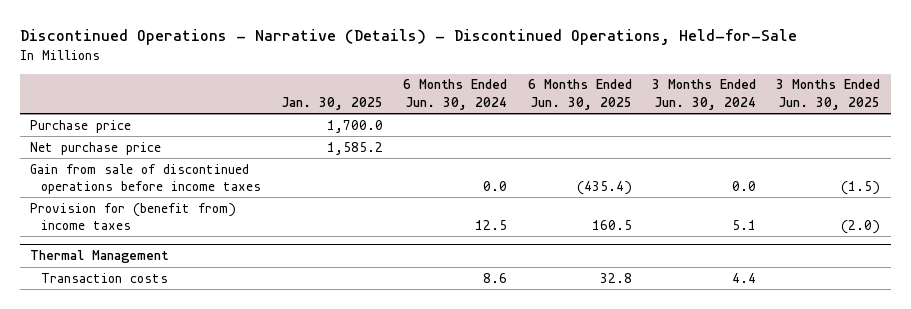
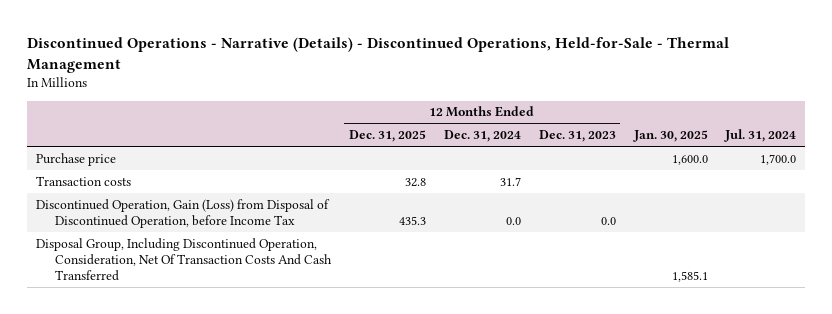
- Discontinued Operations - Narrative (Details) - Discontinued Operations, Held-for-Sale
+ Discontinued Operations - Narrative (Details) - Discontinued Operations, Held-for-Sale - Thermal Management
- | Jan. 30, 2025 | 6 Months Ended Jun. 30, 2024 | 6 Months Ended Jun. 30, 2025 | 3 Months Ended Jun. 30, 2024 | 3 Months Ended Jun. 30, 2025
+ | 12 Months Ended Dec. 31, 2025 | 12 Months Ended Dec. 31, 2024 | 12 Months Ended Dec. 31, 2023 | Jan. 30, 2025 | Jul. 31, 2024
- Purchase price | 1,700.0 | | | |
- Net purchase price | 1,585.2 | | | |
- Gain from sale of discontinued operations before income taxes | | 0.0 | (435.4) | 0.0 | (1.5)
- Provision for (benefit from) income taxes | | 12.5 | 160.5 | 5.1 | (2.0)
- Thermal Management
- Transaction costs | | 8.6 | 32.8 | 4.4 |
+ Purchase price | | | | 1,600.0 | 1,700.0
+ Transaction costs | 32.8 | 31.7 | | |
+ Discontinued Operation, Gain (Loss) from Disposal of Discontinued Operation, before Income Tax | 435.3 | 0.0 | 0.0 | |
+ Disposal Group, Including Discontinued Operation, Consideration, Net Of Transaction Costs And Cash Transferred | | | | 1,585.1 |

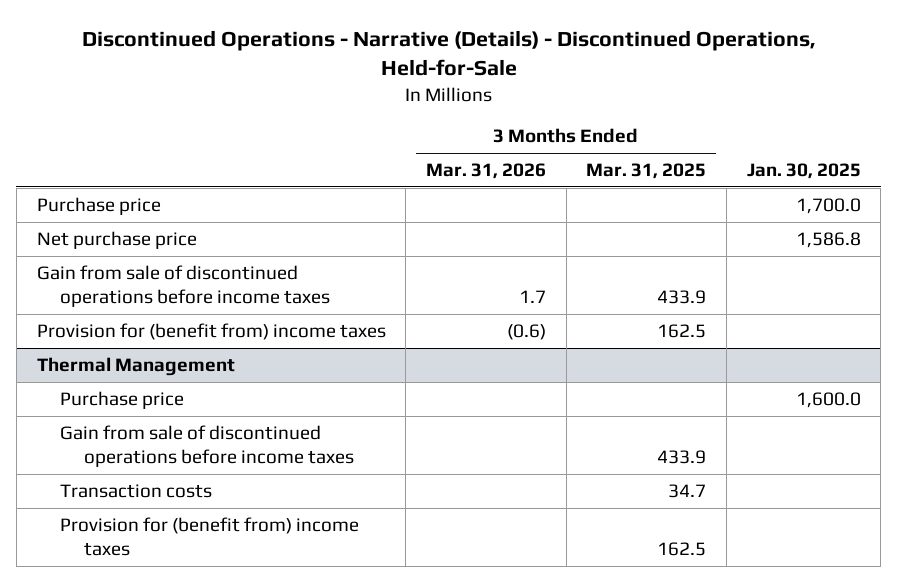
- Discontinued Operations - Narrative (Details) - Discontinued Operations, Held-for-Sale - Thermal Management
+ Discontinued Operations - Narrative (Details) - Discontinued Operations, Held-for-Sale
- | 12 Months Ended Dec. 31, 2025 | 12 Months Ended Dec. 31, 2024 | 12 Months Ended Dec. 31, 2023 | Jan. 30, 2025 | Jul. 31, 2024
+ | 3 Months Ended Mar. 31, 2026 | 3 Months Ended Mar. 31, 2025 | Jan. 30, 2025
- Purchase price | | | | 1,600.0 | 1,700.0
- Transaction costs | 32.8 | 31.7 | | |
- Discontinued Operation, Gain (Loss) from Disposal of Discontinued Operation, before Income Tax | 435.3 | 0.0 | 0.0 | |
- Disposal Group, Including Discontinued Operation, Consideration, Net Of Transaction Costs And Cash Transferred | | | | 1,585.1 |
+ Purchase price | | | 1,700.0
+ Net purchase price | | | 1,586.8
+ Gain from sale of discontinued operations before income taxes | 1.7 | 433.9 |
+ Provision for (benefit from) income taxes | (0.6) | 162.5 |
+ Thermal Management
+ Purchase price | | | 1,600.0
+ Gain from sale of discontinued operations before income taxes | | 433.9 |
+ Transaction costs | | 34.7 |
+ Provision for (benefit from) income taxes | | 162.5 |

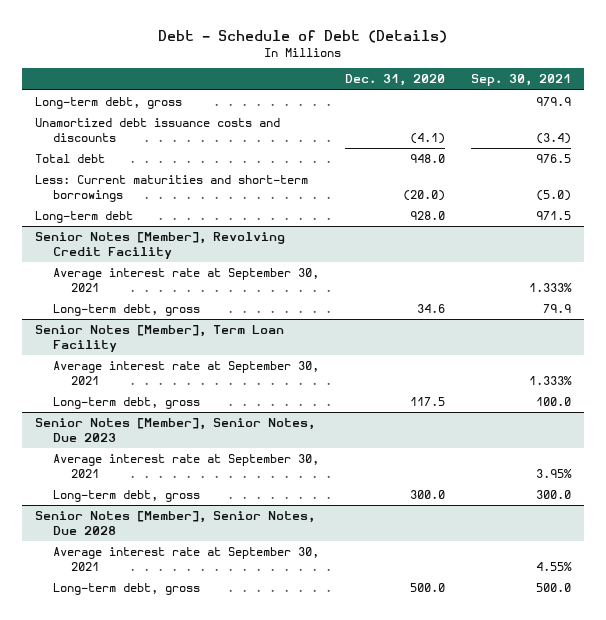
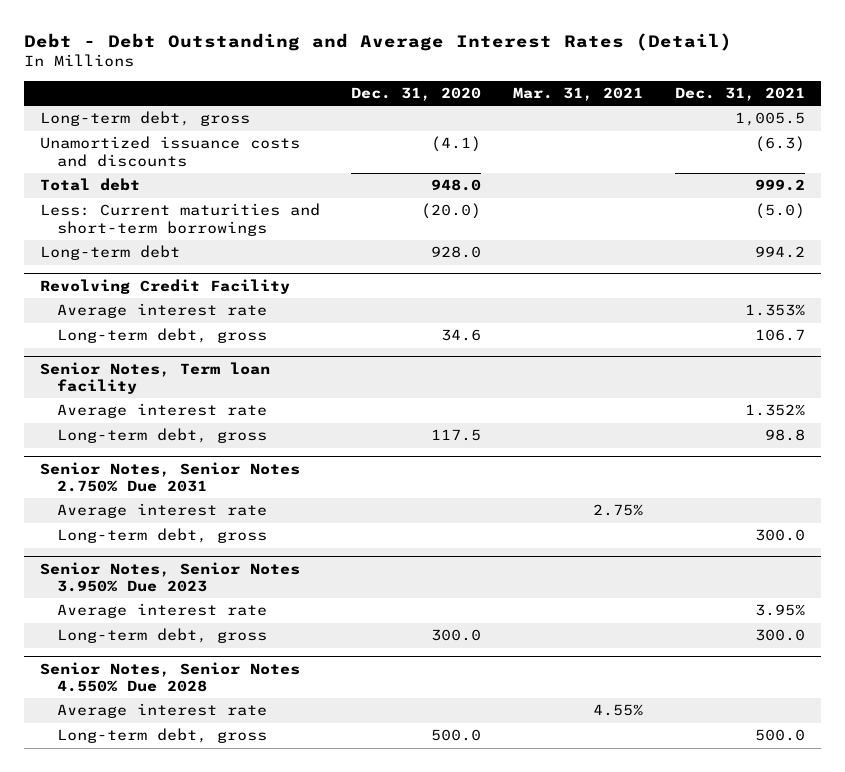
- Debt - Schedule of Debt (Details)
+ Debt - Debt Outstanding and Average Interest Rates (Detail)
- | Dec. 31, 2020 | Sep. 30, 2021
+ | Dec. 31, 2020 | Mar. 31, 2021 | Dec. 31, 2021
- Unamortized debt issuance costs and discounts | (4.1) | (3.4)
+ Unamortized issuance costs and discounts | (4.1) | | (6.3)
- Senior Notes [Member], Revolving Credit Facility
- Average interest rate at September 30, 2021 | | 1.333%
+ Revolving Credit Facility
+ Average interest rate | | | 1.353%
- Senior Notes [Member], Term Loan Facility
- Average interest rate at September 30, 2021 | | 1.333%
+ Senior Notes, Term loan facility
+ Average interest rate | | | 1.352%
- Senior Notes [Member], Senior Notes, Due 2023
- Average interest rate at September 30, 2021 | | 3.95%
+ Senior Notes, Senior Notes 2.750% Due 2031
+ Average interest rate | | 2.75% |
+ Long-term debt, gross | | | 300.0
+ Senior Notes, Senior Notes 3.950% Due 2023
+ Average interest rate | | | 3.95%
- Senior Notes [Member], Senior Notes, Due 2028
- Average interest rate at September 30, 2021 | | 4.55%
+ Senior Notes, Senior Notes 4.550% Due 2028
+ Average interest rate | | 4.55% |

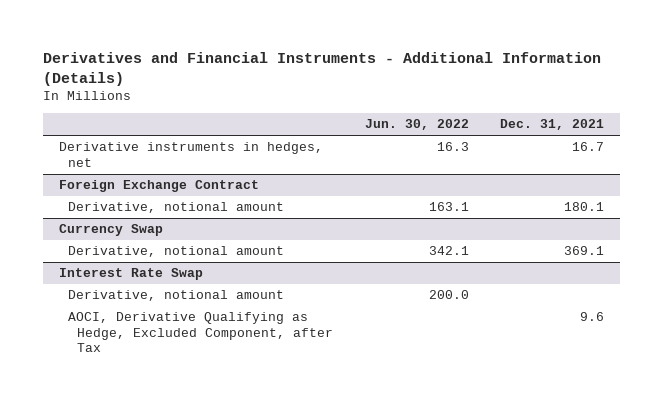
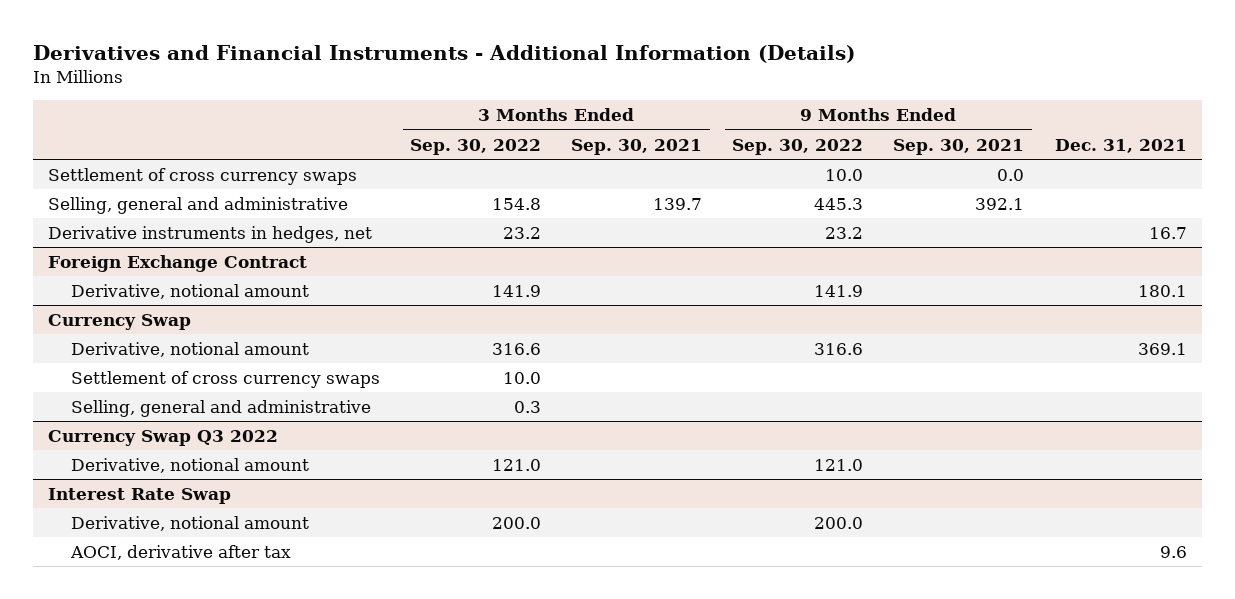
- | Jun. 30, 2022 | Dec. 31, 2021
+ | 3 Months Ended Sep. 30, 2022 | 3 Months Ended Sep. 30, 2021 | 9 Months Ended Sep. 30, 2022 | 9 Months Ended Sep. 30, 2021 | Dec. 31, 2021
+ Settlement of cross currency swaps | | | 10.0 | 0.0 |
+ Selling, general and administrative | 154.8 | 139.7 | 445.3 | 392.1 |
@ Currency Swap
+ Settlement of cross currency swaps | 10.0 | | | |
+ Selling, general and administrative | 0.3 | | | |
+ Currency Swap Q3 2022
+ Derivative, notional amount | 121.0 | | 121.0 | |
@ Interest Rate Swap
- AOCI, Derivative Qualifying as Hedge, Excluded Component, after Tax | | 9.6
+ AOCI, derivative after tax | | | | | 9.6

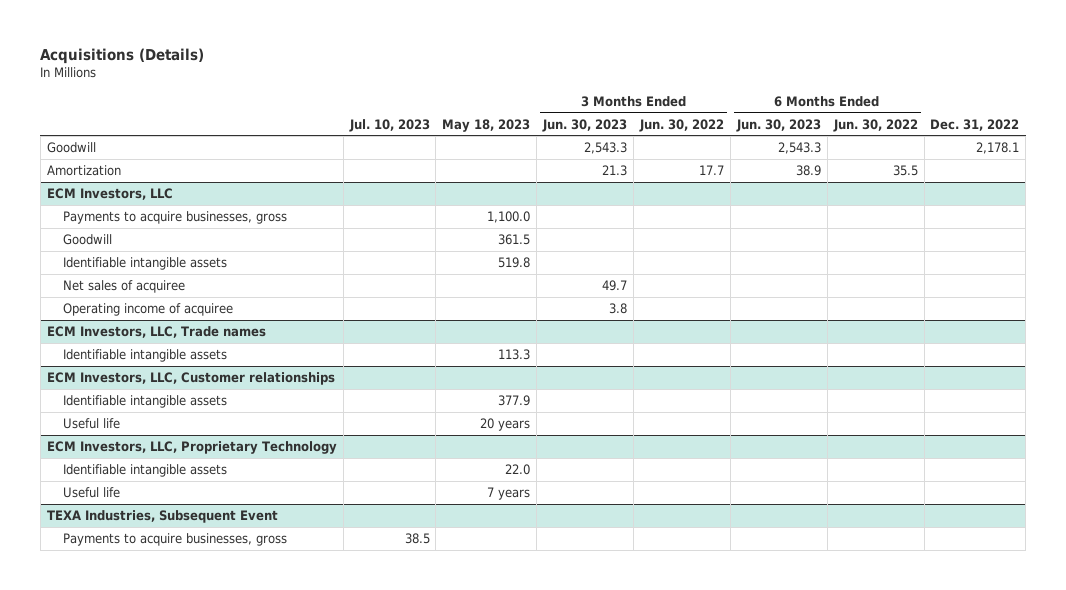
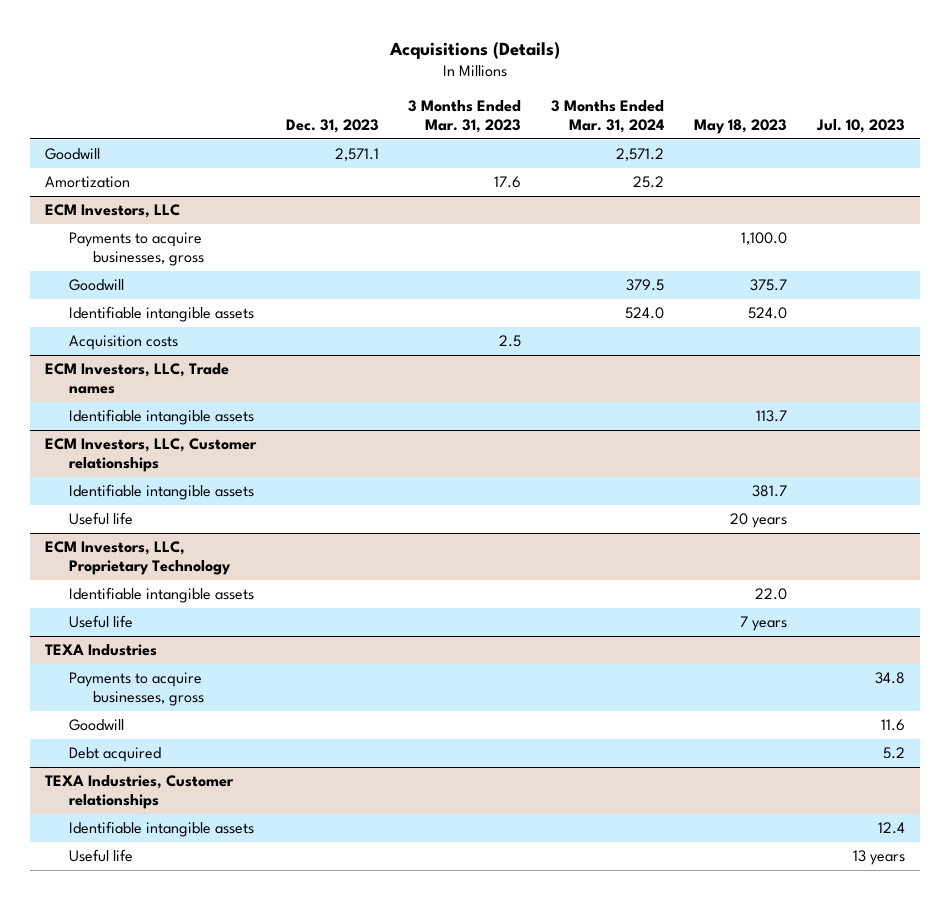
- | Jul. 10, 2023 | May 18, 2023 | 3 Months Ended Jun. 30, 2023 | 3 Months Ended Jun. 30, 2022 | 6 Months Ended Jun. 30, 2023 | 6 Months Ended Jun. 30, 2022 | Dec. 31, 2022
+ | Dec. 31, 2023 | 3 Months Ended Mar. 31, 2023 | 3 Months Ended Mar. 31, 2024 | May 18, 2023 | Jul. 10, 2023
@ ECM Investors, LLC
- Goodwill | | 361.5 | | | | |
- Identifiable intangible assets | | 519.8 | | | | |
- Net sales of acquiree | | | 49.7 | | | |
- Operating income of acquiree | | | 3.8 | | | |
+ Goodwill | | | 379.5 | 375.7 |
+ Identifiable intangible assets | | | 524.0 | 524.0 |
+ Acquisition costs | | 2.5 | | |
@ ECM Investors, LLC, Trade names
- Identifiable intangible assets | | 113.3 | | | | |
+ Identifiable intangible assets | | | | 113.7 |
@ ECM Investors, LLC, Customer relationships
- Identifiable intangible assets | | 377.9 | | | | |
+ Identifiable intangible assets | | | | 381.7 |
- TEXA Industries, Subsequent Event
- Payments to acquire businesses, gross | 38.5 | | | | | |
+ TEXA Industries
+ Payments to acquire businesses, gross | | | | | 34.8
+ Goodwill | | | | | 11.6
+ Debt acquired | | | | | 5.2
+ TEXA Industries, Customer relationships
+ Identifiable intangible assets | | | | | 12.4
+ Useful life | | | | | 13 years

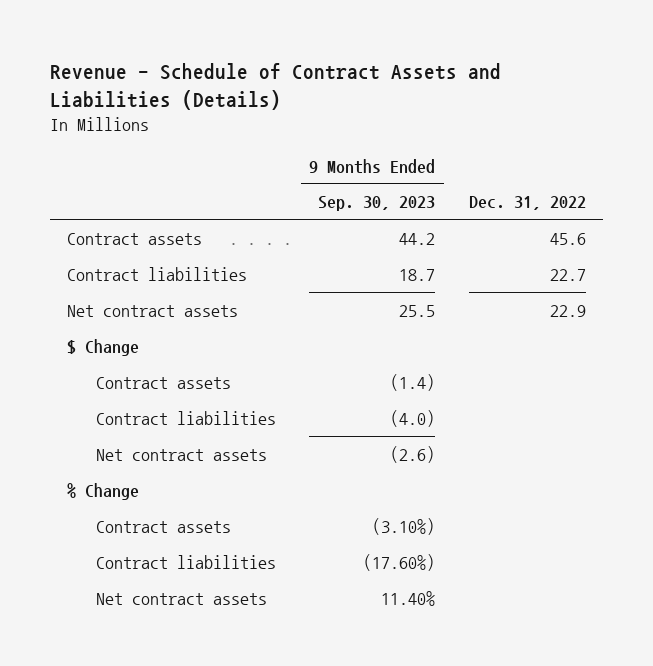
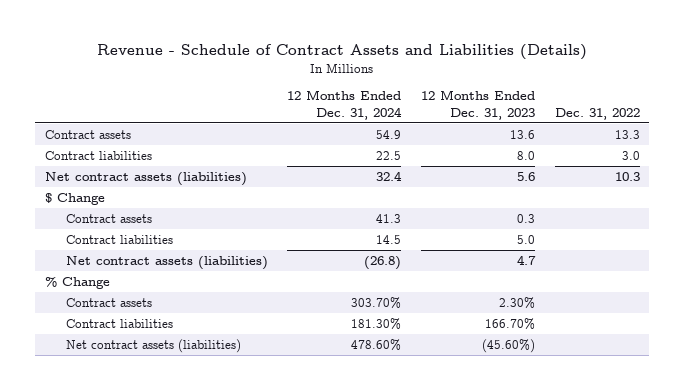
- | 9 Months Ended Sep. 30, 2023 | Dec. 31, 2022
+ | 12 Months Ended Dec. 31, 2024 | 12 Months Ended Dec. 31, 2023 | Dec. 31, 2022
- Contract assets | 44.2 | 45.6
- Contract liabilities | 18.7 | 22.7
- Net contract assets | 25.5 | 22.9
+ Contract assets | 54.9 | 13.6 | 13.3
+ Contract liabilities | 22.5 | 8.0 | 3.0
+ Net contract assets (liabilities) | 32.4 | 5.6 | 10.3
- Net contract assets | (2.6) |
+ Net contract assets (liabilities) | (26.8) | 4.7 |
- Net contract assets | 11.40% |
+ Net contract assets (liabilities) | 478.60% | (45.60%) |

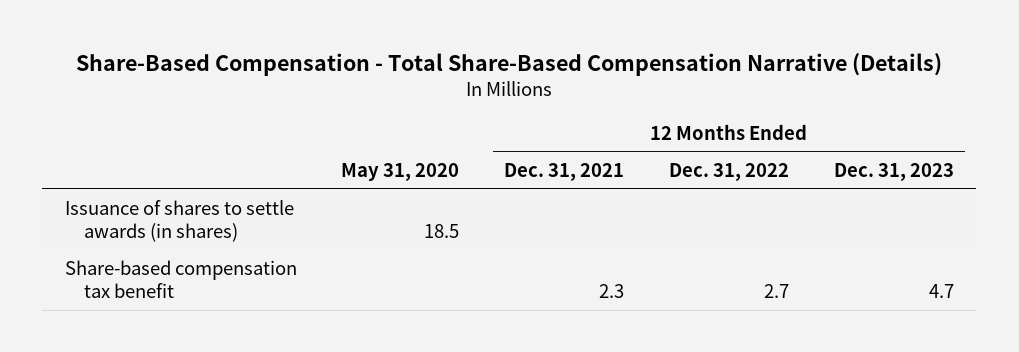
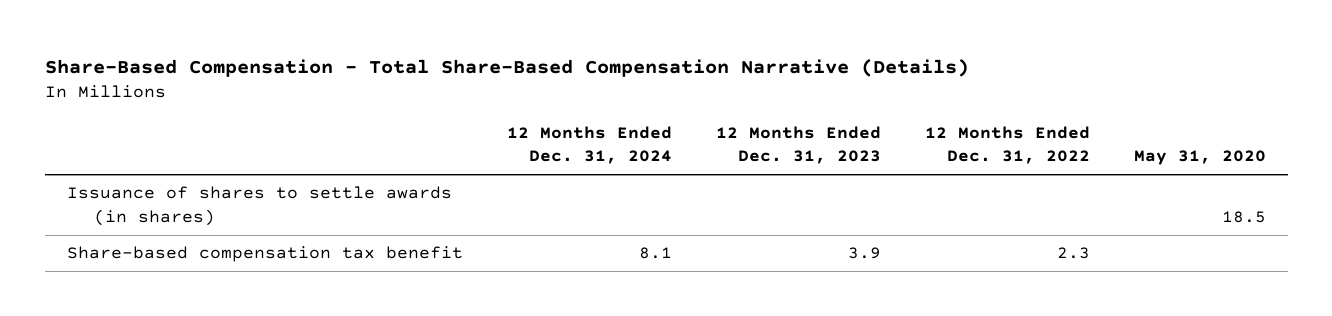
- | May 31, 2020 | 12 Months Ended Dec. 31, 2021 | 12 Months Ended Dec. 31, 2022 | 12 Months Ended Dec. 31, 2023
+ | 12 Months Ended Dec. 31, 2024 | 12 Months Ended Dec. 31, 2023 | 12 Months Ended Dec. 31, 2022 | May 31, 2020
- Share-based compensation tax benefit | | 2.3 | 2.7 | 4.7
+ Share-based compensation tax benefit | 8.1 | 3.9 | 2.3 |

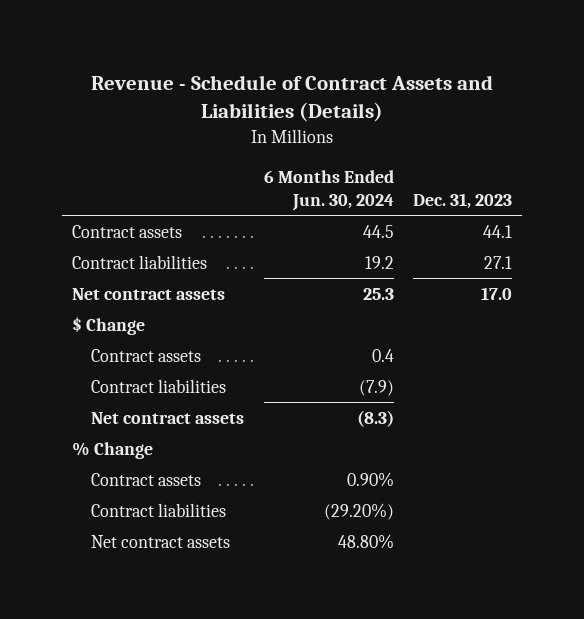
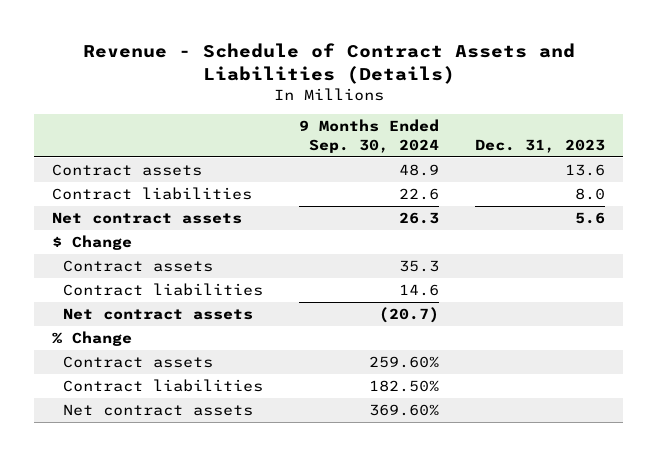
- | 6 Months Ended Jun. 30, 2024 | Dec. 31, 2023
+ | 9 Months Ended Sep. 30, 2024 | Dec. 31, 2023
- Contract assets | 44.5 | 44.1
- Contract liabilities | 19.2 | 27.1
- Net contract assets | 25.3 | 17.0
+ Contract assets | 48.9 | 13.6
+ Contract liabilities | 22.6 | 8.0
+ Net contract assets | 26.3 | 5.6

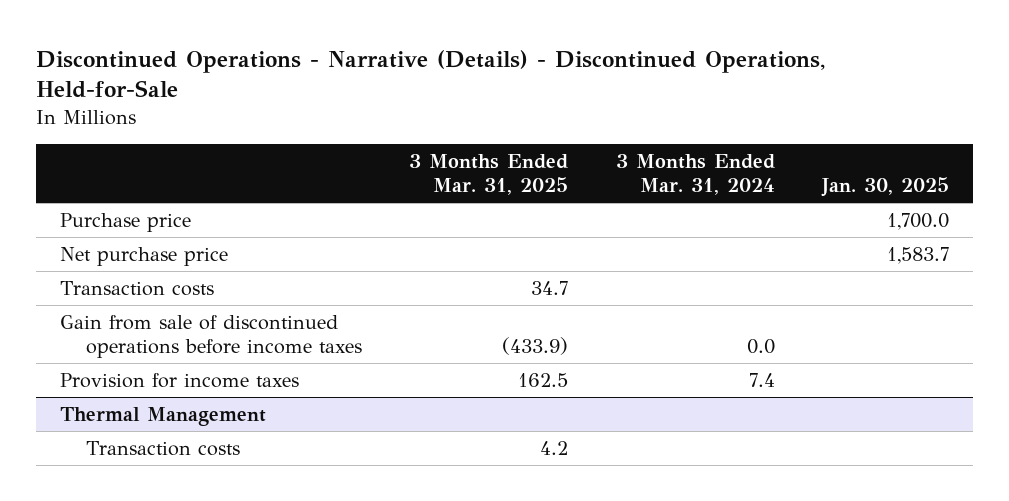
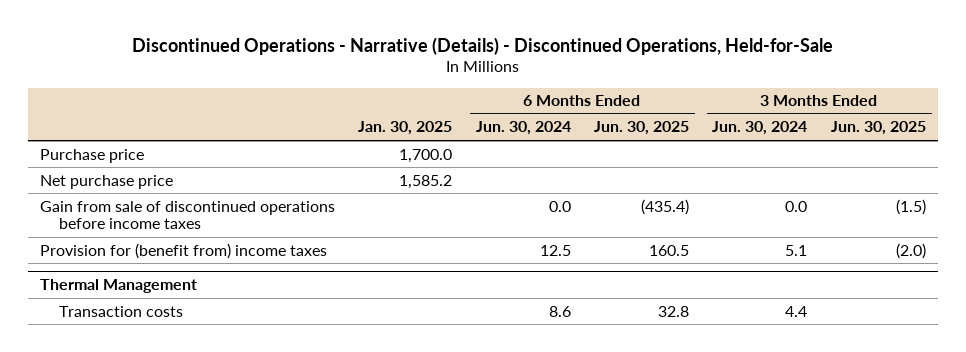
- | 3 Months Ended Mar. 31, 2025 | 3 Months Ended Mar. 31, 2024 | Jan. 30, 2025
+ | Jan. 30, 2025 | 6 Months Ended Jun. 30, 2024 | 6 Months Ended Jun. 30, 2025 | 3 Months Ended Jun. 30, 2024 | 3 Months Ended Jun. 30, 2025
- Net purchase price | | | 1,583.7
- Transaction costs | 34.7 | |
+ Net purchase price | 1,585.2 | | | |
- Provision for income taxes | 162.5 | 7.4 |
+ Provision for (benefit from) income taxes | | 12.5 | 160.5 | 5.1 | (2.0)

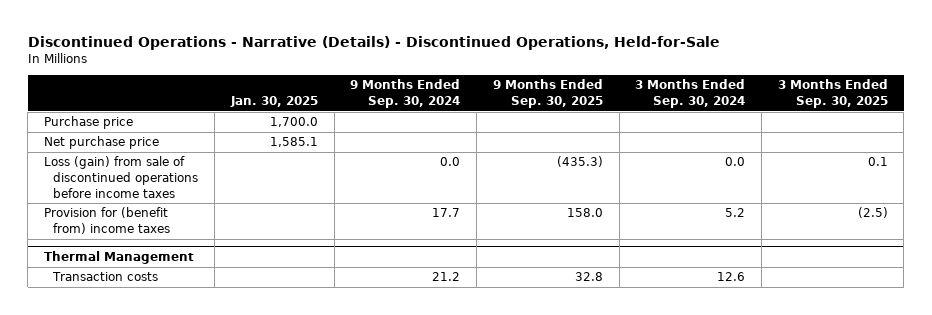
- | Jan. 30, 2025 | 6 Months Ended Jun. 30, 2024 | 6 Months Ended Jun. 30, 2025 | 3 Months Ended Jun. 30, 2024 | 3 Months Ended Jun. 30, 2025
+ | Jan. 30, 2025 | 9 Months Ended Sep. 30, 2024 | 9 Months Ended Sep. 30, 2025 | 3 Months Ended Sep. 30, 2024 | 3 Months Ended Sep. 30, 2025
- Net purchase price | 1,585.2 | | | |
- Gain from sale of discontinued operations before income taxes | | 0.0 | (435.4) | 0.0 | (1.5)
+ Net purchase price | 1,585.1 | | | |
+ Loss (gain) from sale of discontinued operations before income taxes | | 0.0 | (435.3) | 0.0 | 0.1

